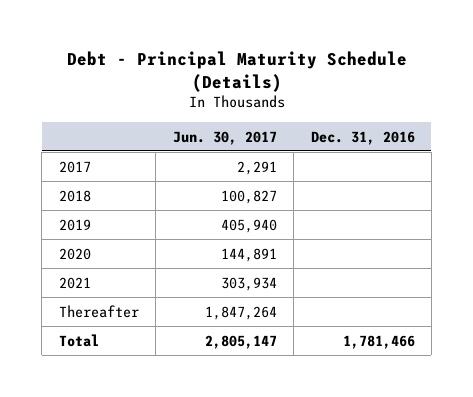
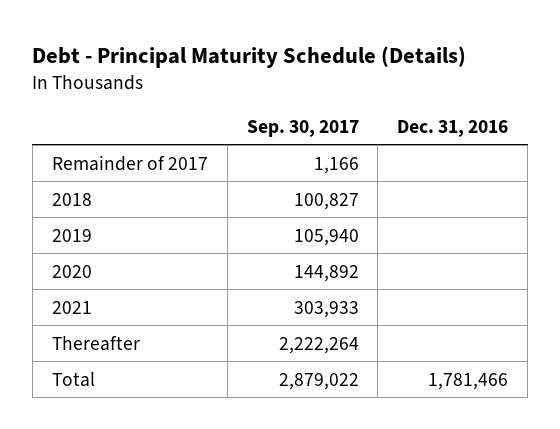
- | Jun. 30, 2017 | Dec. 31, 2016
+ | Sep. 30, 2017 | Dec. 31, 2016
- 2017 | 2,291 |
+ Remainder of 2017 | 1,166 |

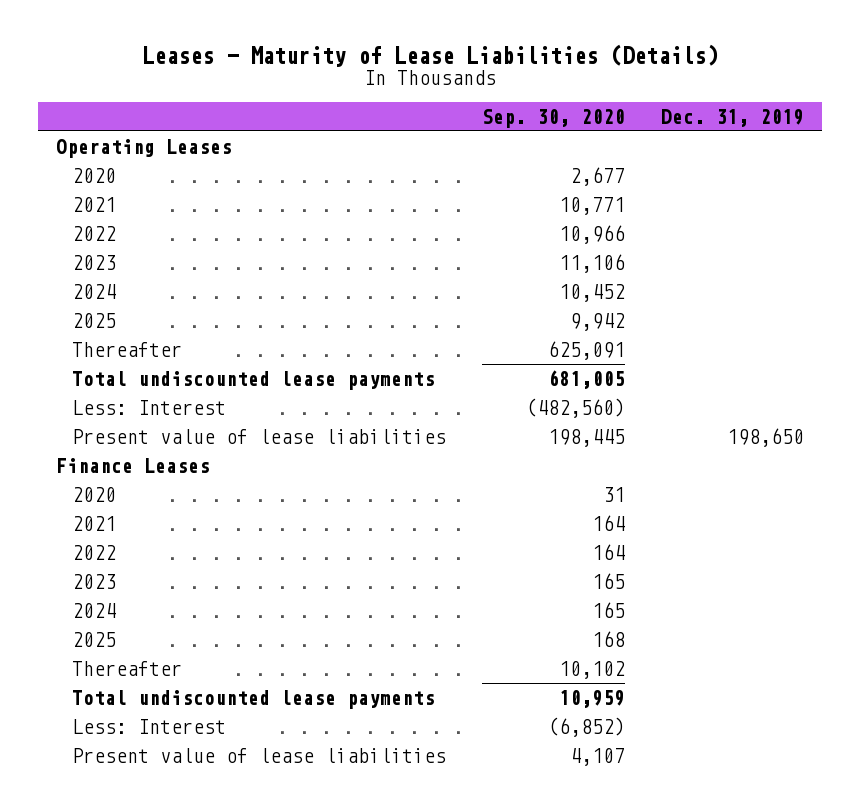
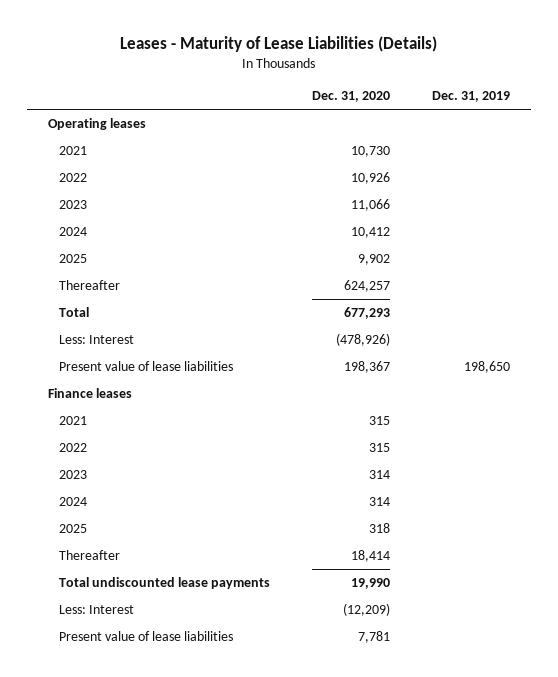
- | Sep. 30, 2020 | Dec. 31, 2019
+ | Dec. 31, 2020 | Dec. 31, 2019
- Operating Leases
- 2020 | 2,677 |
+ Operating leases
- Total undiscounted lease payments | 681,005 |
+ Total | 677,293 |
- Finance Leases
- 2020 | 31 |
+ Finance leases

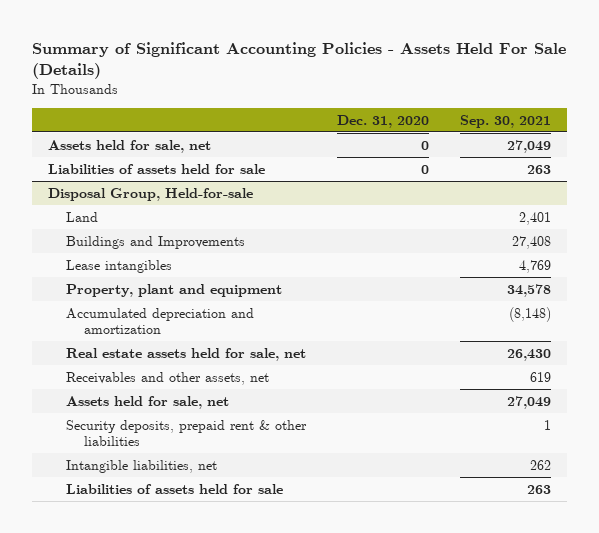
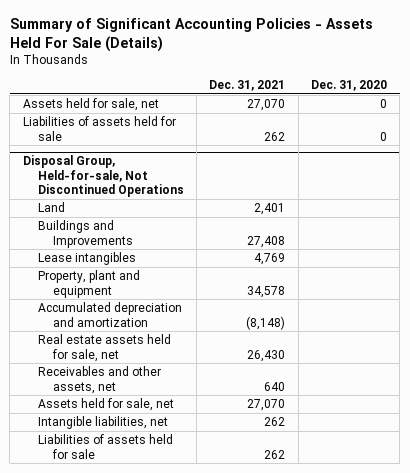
- | Dec. 31, 2020 | Sep. 30, 2021
+ | Dec. 31, 2021 | Dec. 31, 2020
- Disposal Group, Held-for-sale
+ Disposal Group, Held-for-sale, Not Discontinued Operations
- Security deposits, prepaid rent & other liabilities | | 1

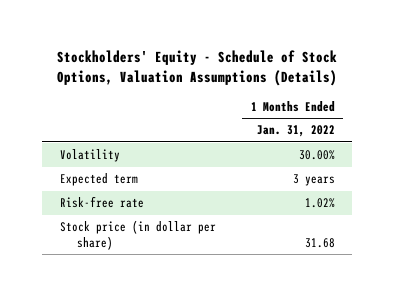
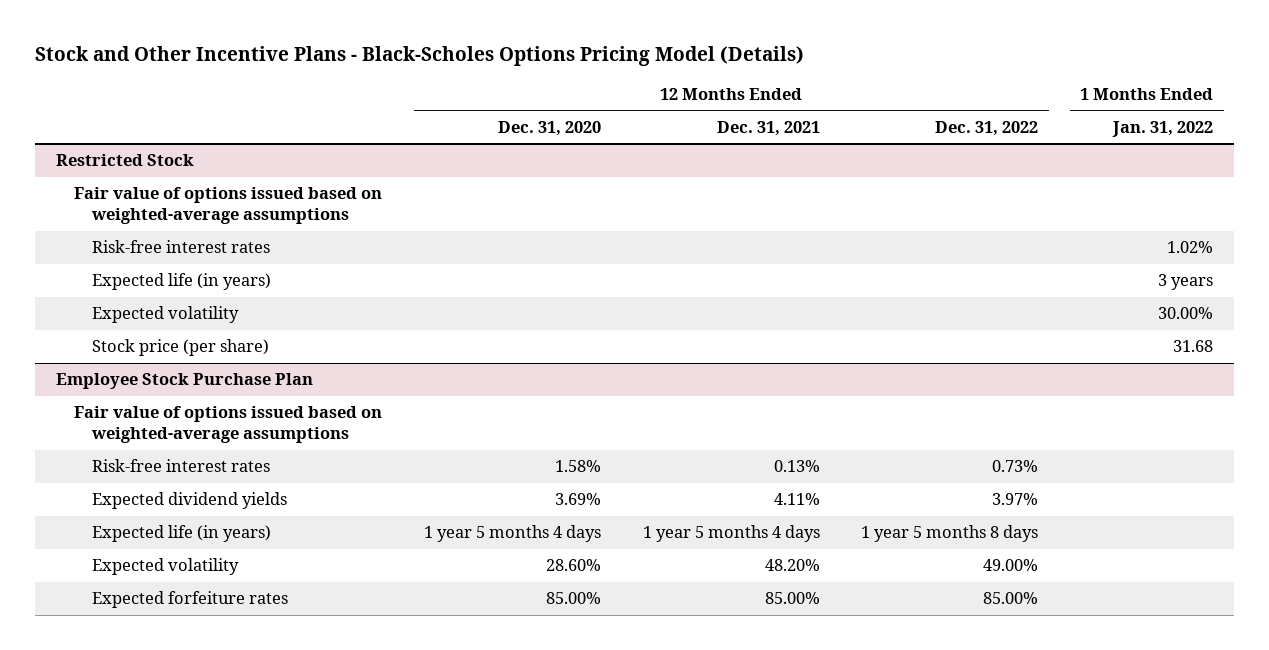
- Stockholders' Equity - Schedule of Stock Options, Valuation Assumptions (Details)
+ Stock and Other Incentive Plans - Black-Scholes Options Pricing Model (Details)
- | 1 Months Ended Jan. 31, 2022
+ | 12 Months Ended Dec. 31, 2020 | 12 Months Ended Dec. 31, 2021 | 12 Months Ended Dec. 31, 2022 | 1 Months Ended Jan. 31, 2022
- Volatility | 30.00%
- Expected term | 3 years
- Risk-free rate | 1.02%
- Stock price (in dollar per share) | 31.68
+ Restricted Stock
+ Fair value of options issued based on weighted-average assumptions
+ Risk-free interest rates | | | | 1.02%
+ Expected life (in years) | | | | 3 years
+ Expected volatility | | | | 30.00%
+ Stock price (per share) | | | | 31.68
+ Employee Stock Purchase Plan
+ Fair value of options issued based on weighted-average assumptions
+ Risk-free interest rates | 1.58% | 0.13% | 0.73% |
+ Expected dividend yields | 3.69% | 4.11% | 3.97% |
+ Expected life (in years) | 1 year 5 months 4 days | 1 year 5 months 4 days | 1 year 5 months 8 days |
+ Expected volatility | 28.60% | 48.20% | 49.00% |
+ Expected forfeiture rates | 85.00% | 85.00% | 85.00% |

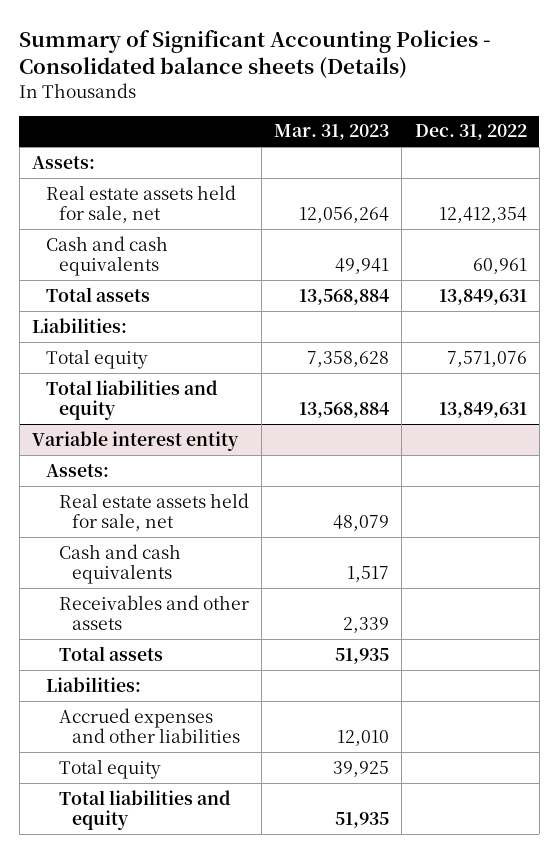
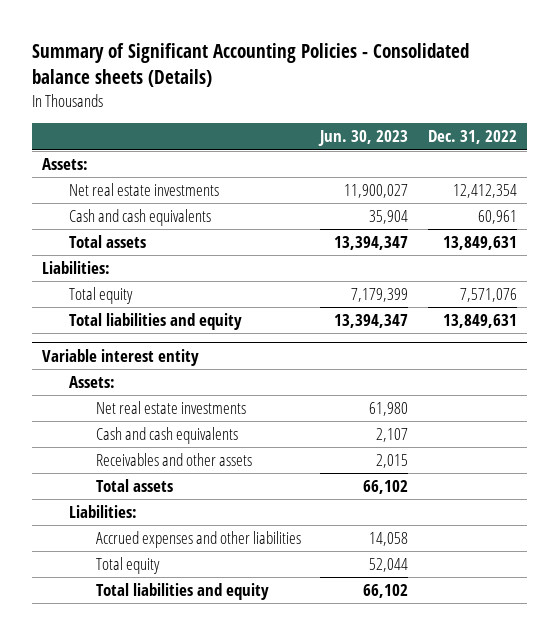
- | Mar. 31, 2023 | Dec. 31, 2022
+ | Jun. 30, 2023 | Dec. 31, 2022
- Real estate assets held for sale, net | 12,056,264 | 12,412,354
+ Net real estate investments | 11,900,027 | 12,412,354
@ Variable interest entity
- Real estate assets held for sale, net | 48,079 |
+ Net real estate investments | 61,980 |

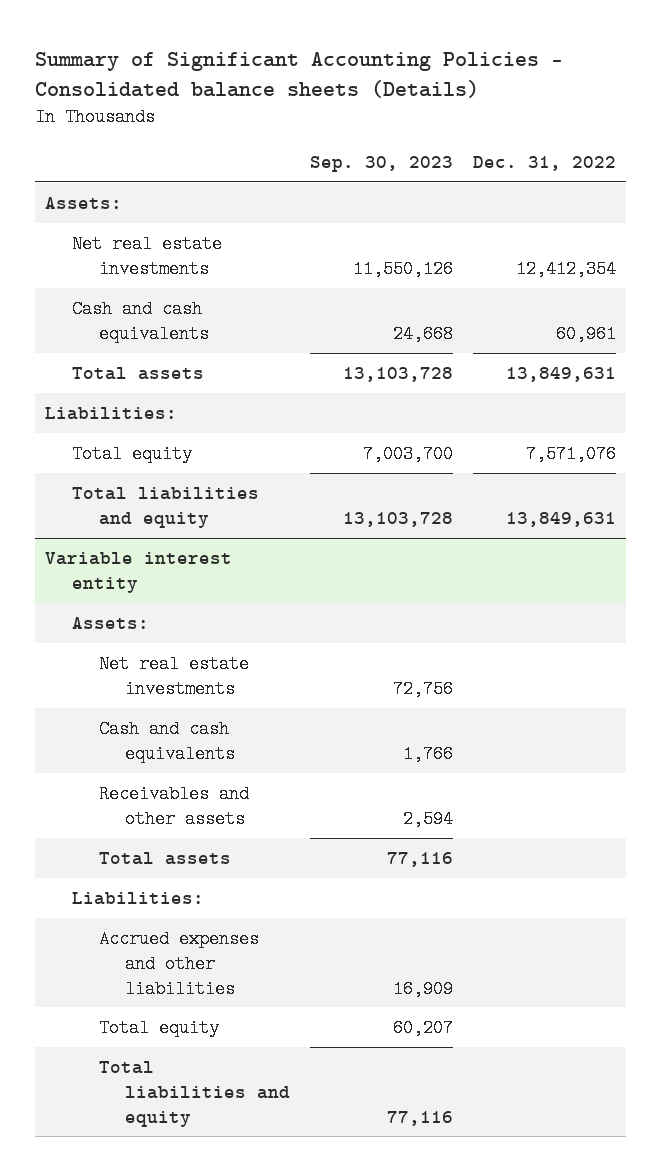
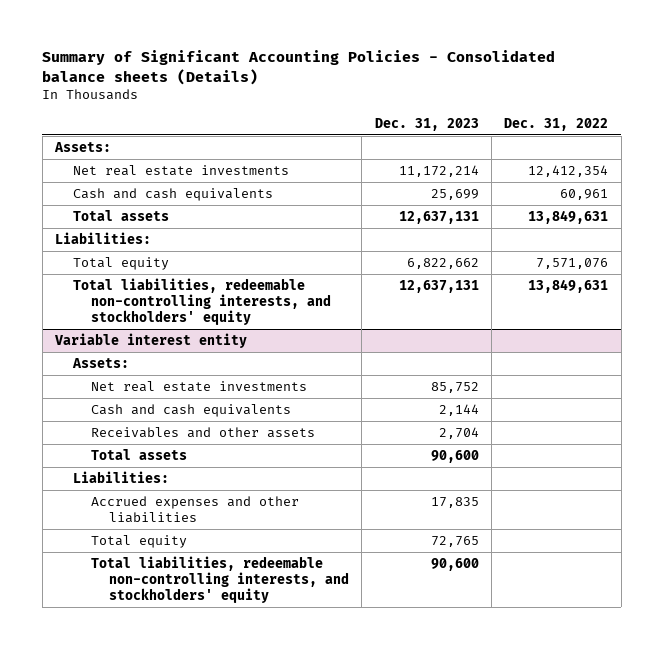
- | Sep. 30, 2023 | Dec. 31, 2022
+ | Dec. 31, 2023 | Dec. 31, 2022
- Total liabilities and equity | 13,103,728 | 13,849,631
+ Total liabilities, redeemable non-controlling interests, and stockholders' equity | 12,637,131 | 13,849,631
@ Variable interest entity
- Total liabilities and equity | 77,116 |
+ Total liabilities, redeemable non-controlling interests, and stockholders' equity | 90,600 |

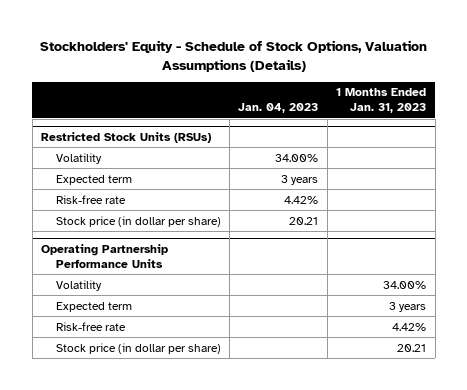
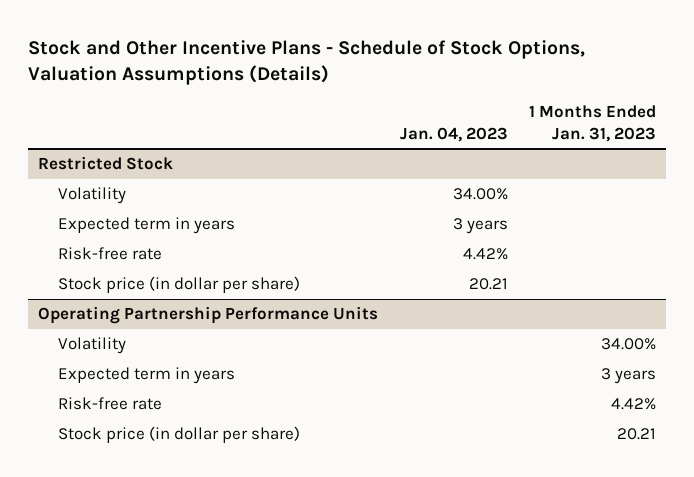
- Stockholders' Equity - Schedule of Stock Options, Valuation Assumptions (Details)
+ Stock and Other Incentive Plans - Schedule of Stock Options, Valuation Assumptions (Details)
- Restricted Stock Units (RSUs)
+ Restricted Stock
- Expected term | 3 years |
+ Expected term in years | 3 years |
@ Operating Partnership Performance Units
- Expected term | | 3 years
+ Expected term in years | | 3 years

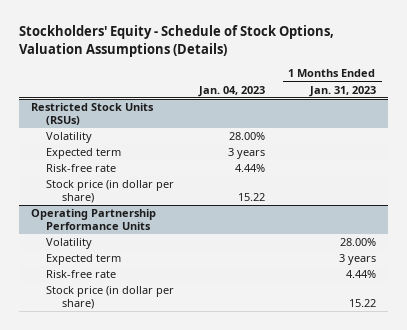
- Stock and Other Incentive Plans - Schedule of Stock Options, Valuation Assumptions (Details)
+ Stockholders' Equity - Schedule of Stock Options, Valuation Assumptions (Details)
- Restricted Stock
- Volatility | 34.00% |
- Expected term in years | 3 years |
- Risk-free rate | 4.42% |
- Stock price (in dollar per share) | 20.21 |
+ Restricted Stock Units (RSUs)
+ Volatility | 28.00% |
+ Expected term | 3 years |
+ Risk-free rate | 4.44% |
+ Stock price (in dollar per share) | 15.22 |
@ Operating Partnership Performance Units
- Volatility | | 34.00%
- Expected term in years | | 3 years
- Risk-free rate | | 4.42%
- Stock price (in dollar per share) | | 20.21
+ Volatility | | 28.00%
+ Expected term | | 3 years
+ Risk-free rate | | 4.44%
+ Stock price (in dollar per share) | | 15.22

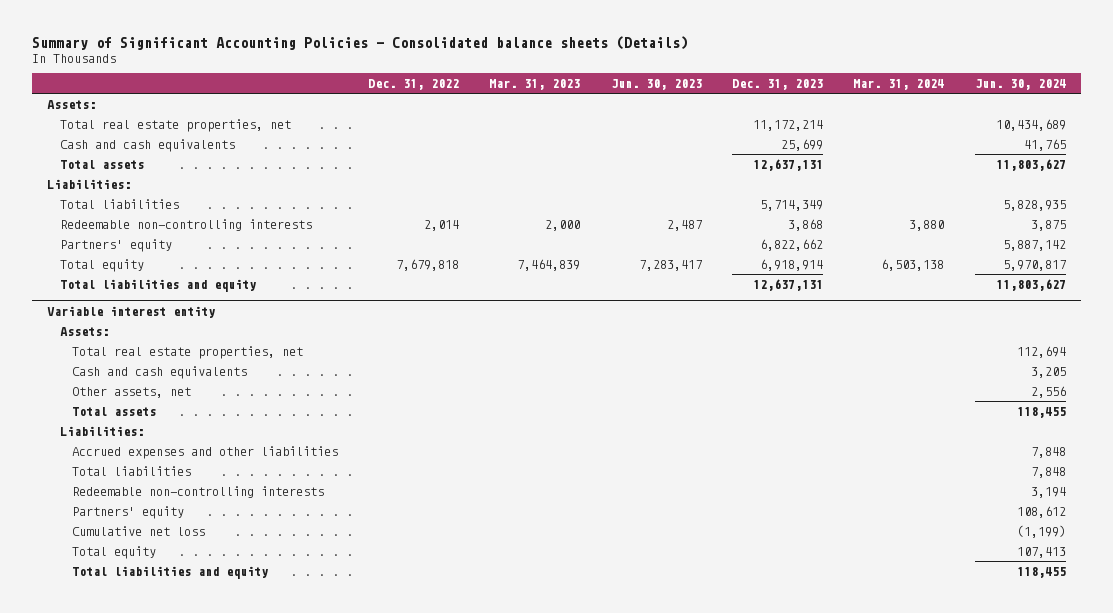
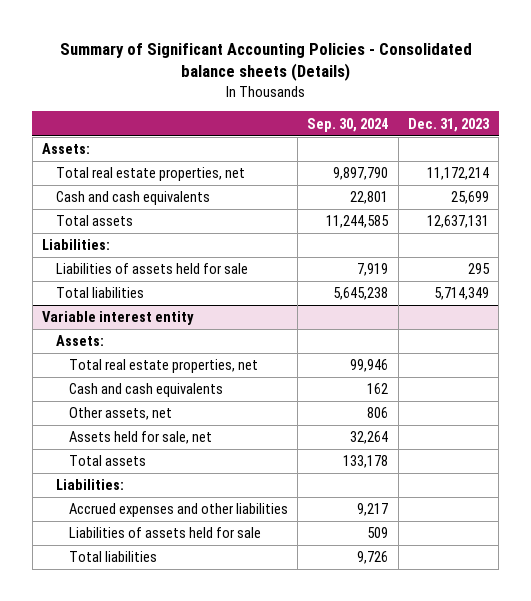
- | Dec. 31, 2022 | Mar. 31, 2023 | Jun. 30, 2023 | Dec. 31, 2023 | Mar. 31, 2024 | Jun. 30, 2024
+ | Sep. 30, 2024 | Dec. 31, 2023
+ Liabilities of assets held for sale | 7,919 | 295
- Redeemable non-controlling interests | 2,014 | 2,000 | 2,487 | 3,868 | 3,880 | 3,875
- Partners' equity | | | | 6,822,662 | | 5,887,142
- Total equity | 7,679,818 | 7,464,839 | 7,283,417 | 6,918,914 | 6,503,138 | 5,970,817
- Total liabilities and equity | | | | 12,637,131 | | 11,803,627
@ Variable interest entity
+ Assets held for sale, net | 32,264 |
+ Liabilities of assets held for sale | 509 |
- Redeemable non-controlling interests | | | | | | 3,194
- Partners' equity | | | | | | 108,612
- Cumulative net loss | | | | | | (1,199)
- Total equity | | | | | | 107,413
- Total liabilities and equity | | | | | | 118,455

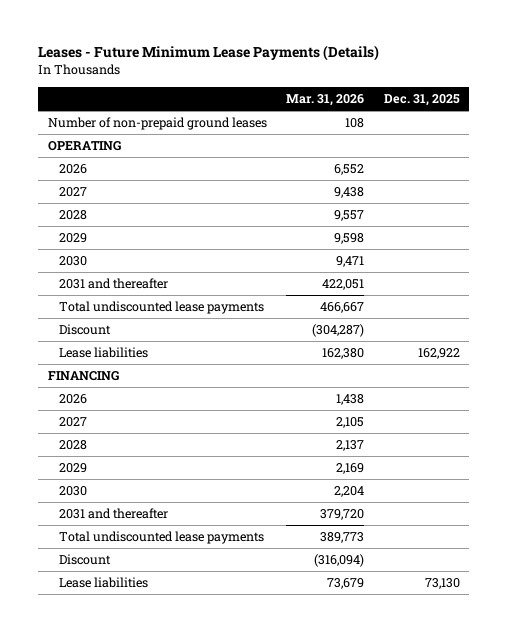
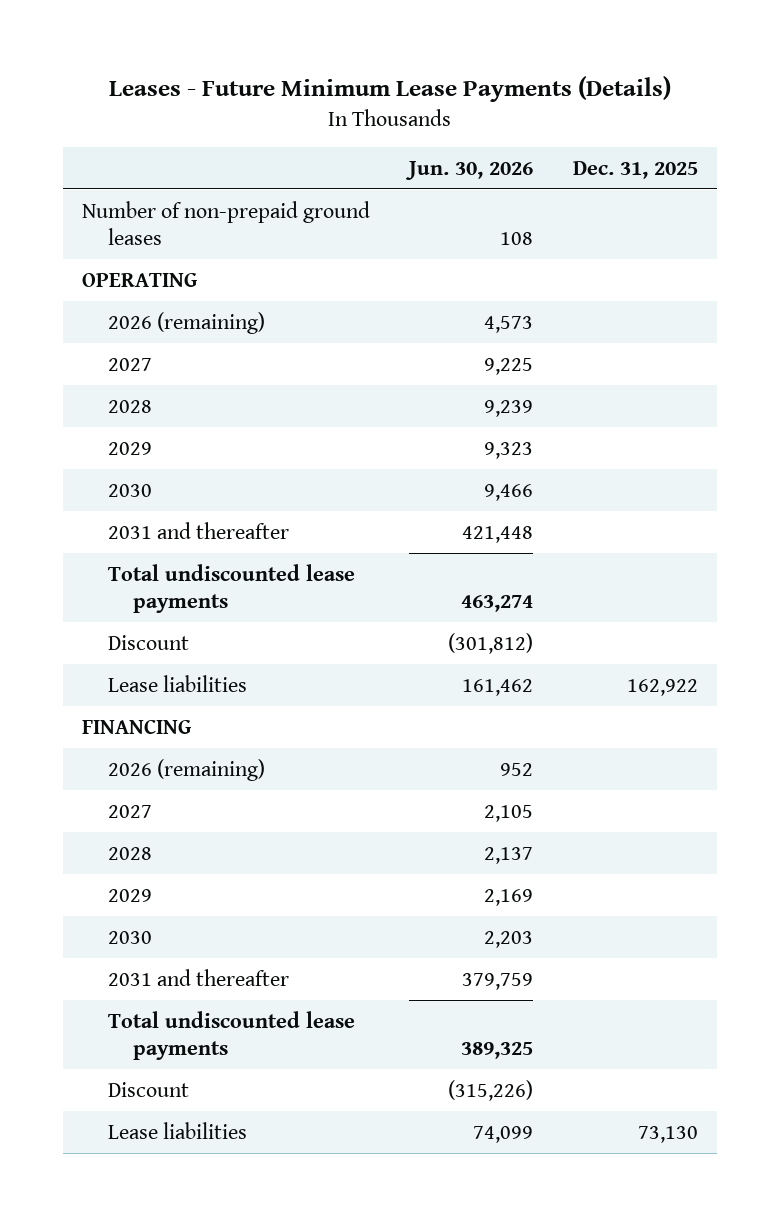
- | Mar. 31, 2026 | Dec. 31, 2025
+ | Jun. 30, 2026 | Dec. 31, 2025
- 2026 | 6,552 |
+ 2026 (remaining) | 4,573 |
- 2026 | 1,438 |
+ 2026 (remaining) | 952 |

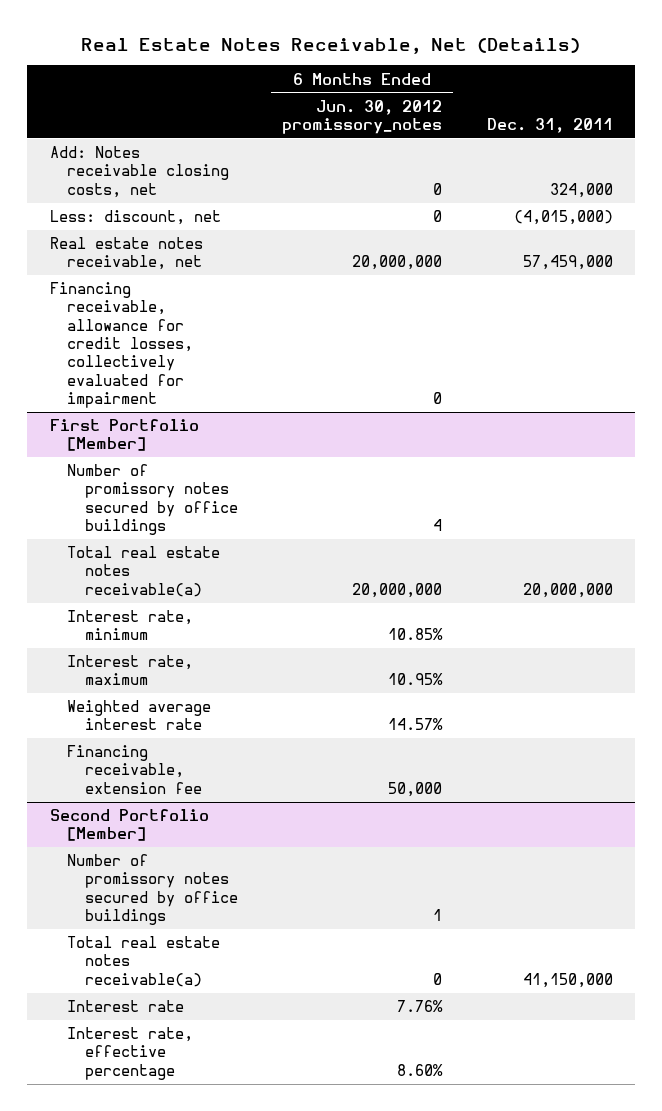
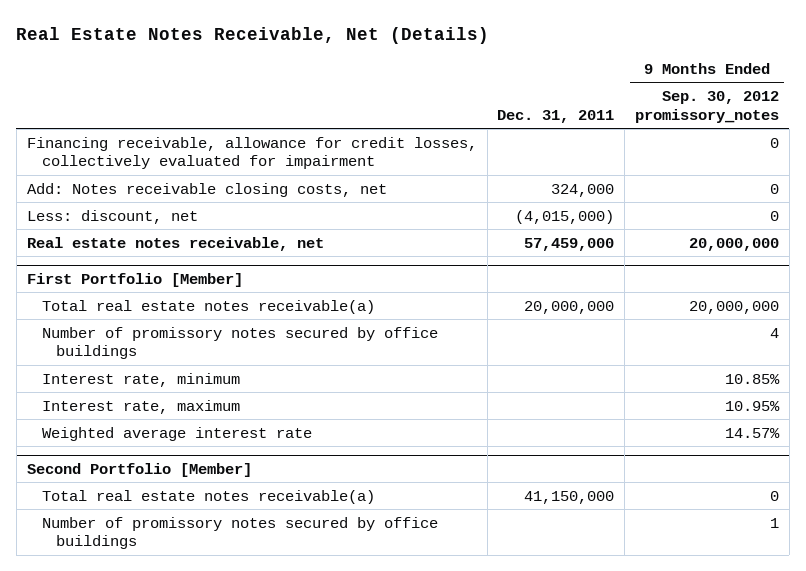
- | 6 Months Ended Jun. 30, 2012 promissory_notes | Dec. 31, 2011
+ | Dec. 31, 2011 | 9 Months Ended Sep. 30, 2012 promissory_notes
moved up: Financing receivable, allowance for credit losses, collectively evaluated for impairment | | 0
@ First Portfolio [Member]
moved down: Number of promissory notes secured by office buildings | | 4
- Financing receivable, extension fee | 50,000 |
@ Second Portfolio [Member]
- Interest rate | 7.76% |
- Interest rate, effective percentage | 8.60% |
moved down: Number of promissory notes secured by office buildings | | 1

